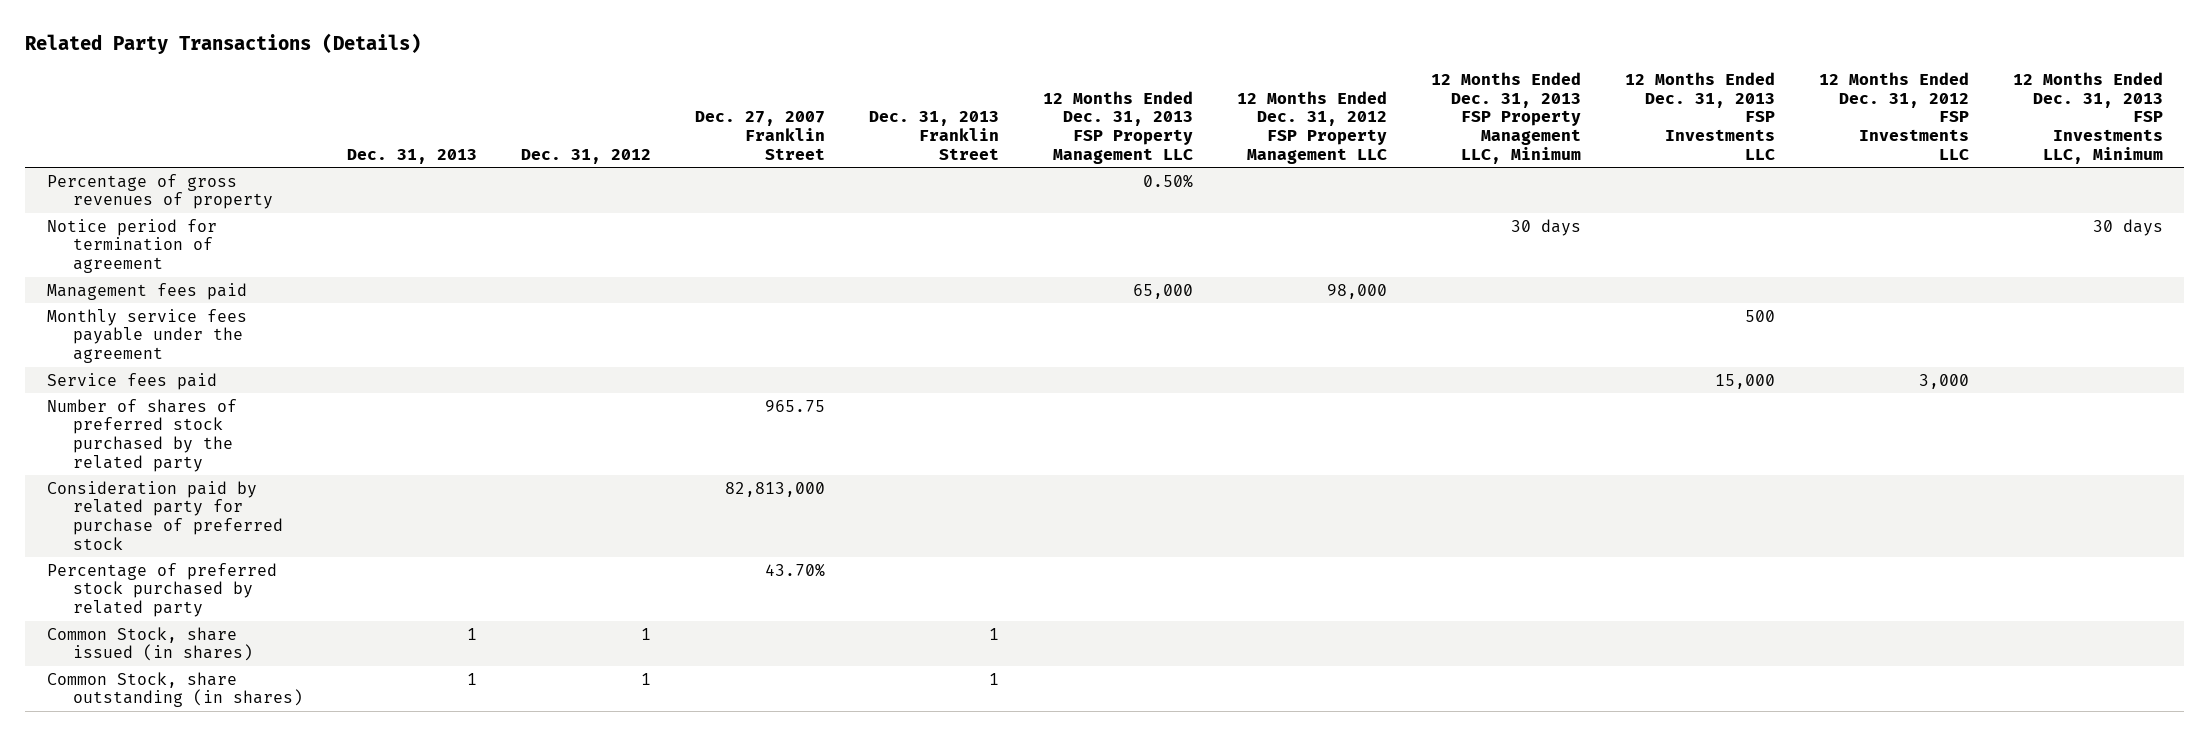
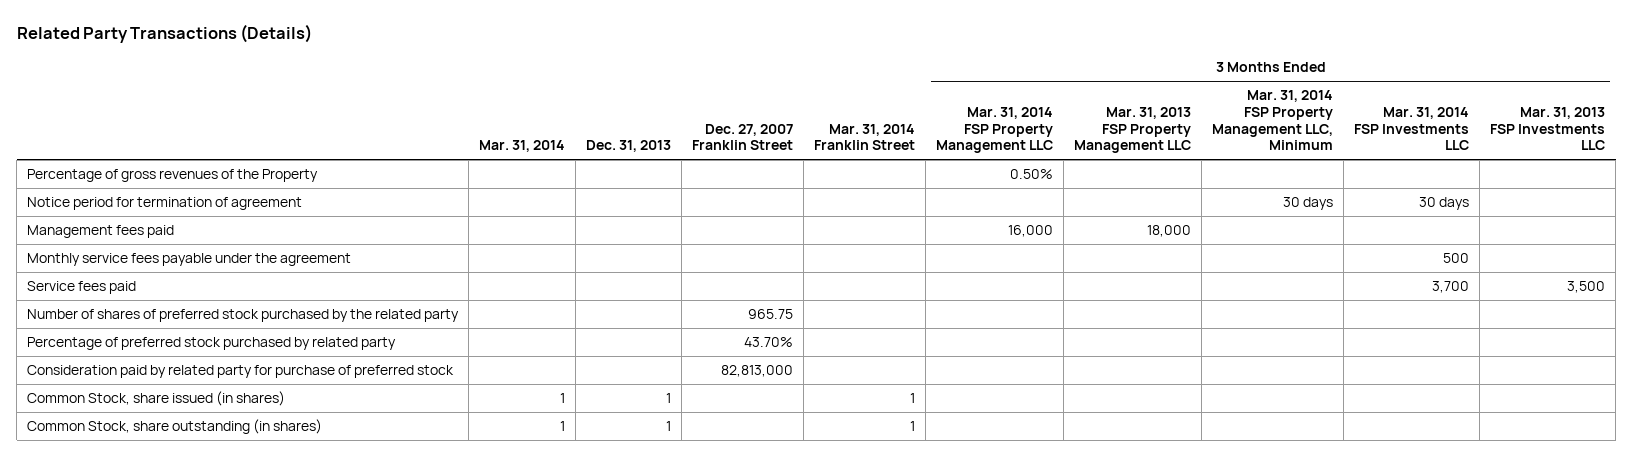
- | Dec. 31, 2013 | Dec. 31, 2012 | Dec. 27, 2007 Franklin Street | Dec. 31, 2013 Franklin Street | 12 Months Ended Dec. 31, 2013 FSP Property Management LLC | 12 Months Ended Dec. 31, 2012 FSP Property Management LLC | 12 Months Ended Dec. 31, 2013 FSP Property Management LLC, Minimum | 12 Months Ended Dec. 31, 2013 FSP Investments LLC | 12 Months Ended Dec. 31, 2012 FSP Investments LLC | 12 Months Ended Dec. 31, 2013 FSP Investments LLC, Minimum
+ | Mar. 31, 2014 | Dec. 31, 2013 | Dec. 27, 2007 Franklin Street | Mar. 31, 2014 Franklin Street | 3 Months Ended Mar. 31, 2014 FSP Property Management LLC | 3 Months Ended Mar. 31, 2013 FSP Property Management LLC | 3 Months Ended Mar. 31, 2014 FSP Property Management LLC, Minimum | 3 Months Ended Mar. 31, 2014 FSP Investments LLC | 3 Months Ended Mar. 31, 2013 FSP Investments LLC
- Percentage of gross revenues of property | | | | | 0.50% | | | | |
+ Percentage of gross revenues of the Property | | | | | 0.50% | | | |
moved down: Consideration paid by related party for purchase of preferred stock | | | 82,813,000 | | | | | |

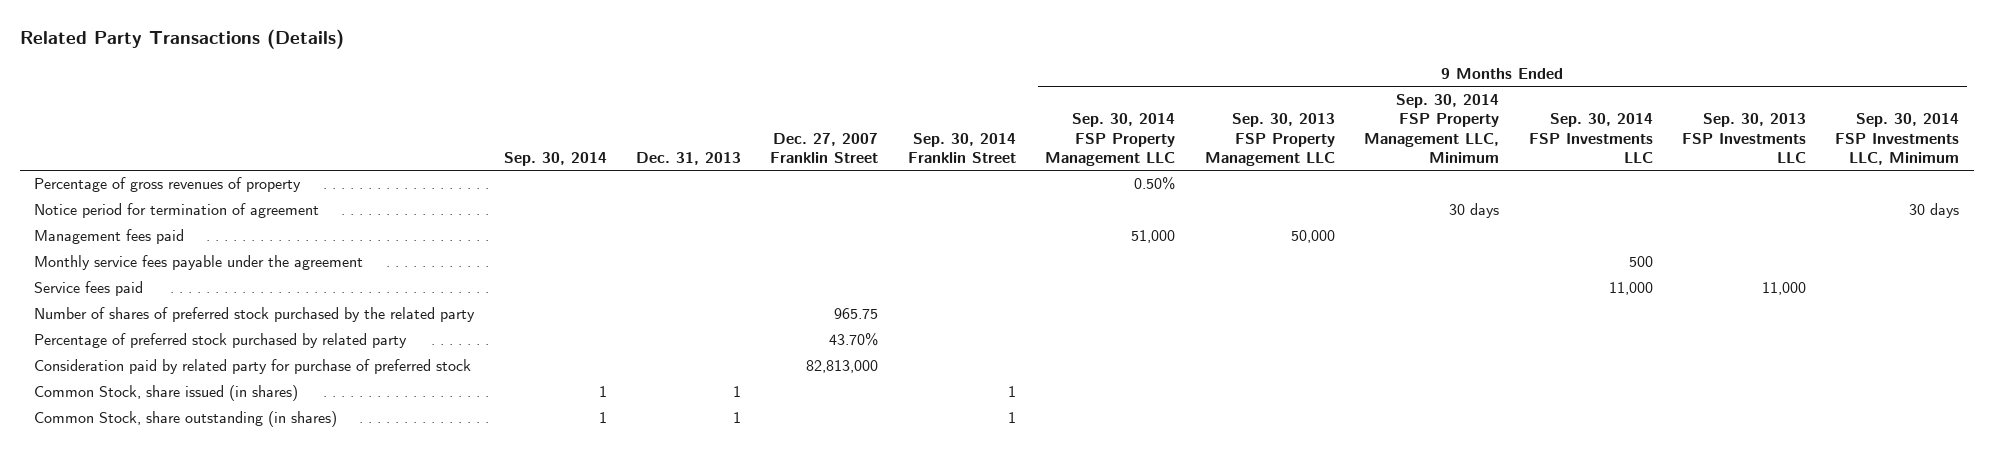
- | Mar. 31, 2014 | Dec. 31, 2013 | Dec. 27, 2007 Franklin Street | Mar. 31, 2014 Franklin Street | 3 Months Ended Mar. 31, 2014 FSP Property Management LLC | 3 Months Ended Mar. 31, 2013 FSP Property Management LLC | 3 Months Ended Mar. 31, 2014 FSP Property Management LLC, Minimum | 3 Months Ended Mar. 31, 2014 FSP Investments LLC | 3 Months Ended Mar. 31, 2013 FSP Investments LLC
+ | Sep. 30, 2014 | Dec. 31, 2013 | Dec. 27, 2007 Franklin Street | Sep. 30, 2014 Franklin Street | 9 Months Ended Sep. 30, 2014 FSP Property Management LLC | 9 Months Ended Sep. 30, 2013 FSP Property Management LLC | 9 Months Ended Sep. 30, 2014 FSP Property Management LLC, Minimum | 9 Months Ended Sep. 30, 2014 FSP Investments LLC | 9 Months Ended Sep. 30, 2013 FSP Investments LLC | 9 Months Ended Sep. 30, 2014 FSP Investments LLC, Minimum
- Percentage of gross revenues of the Property | | | | | 0.50% | | | |
+ Percentage of gross revenues of property | | | | | 0.50% | | | | |

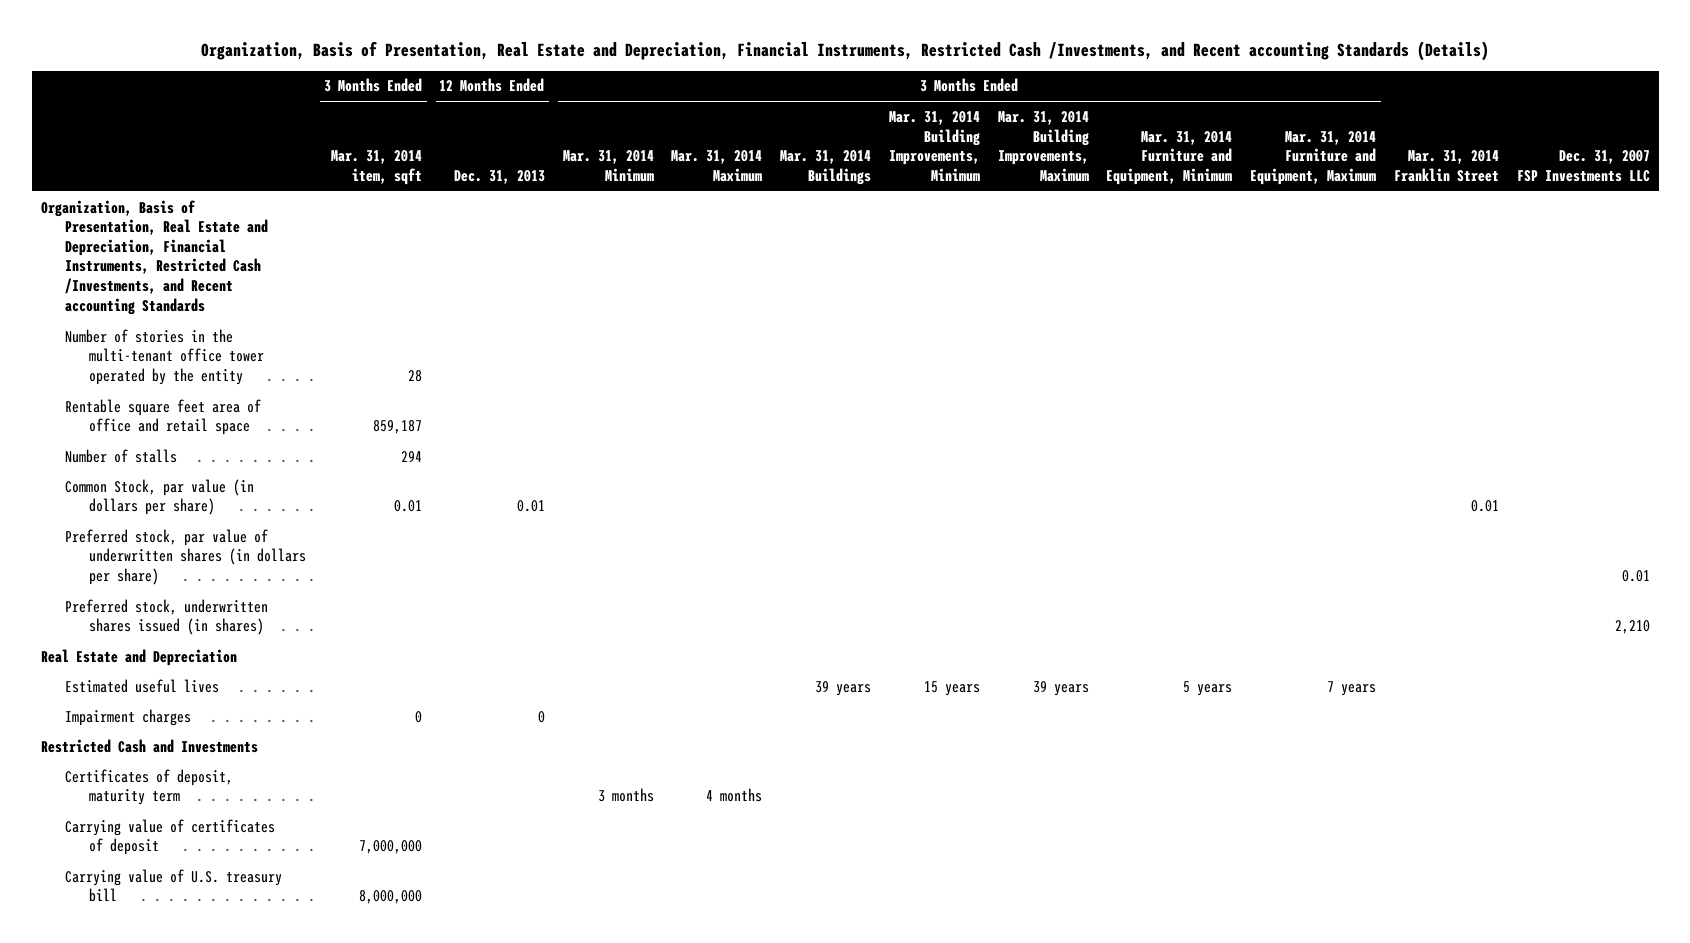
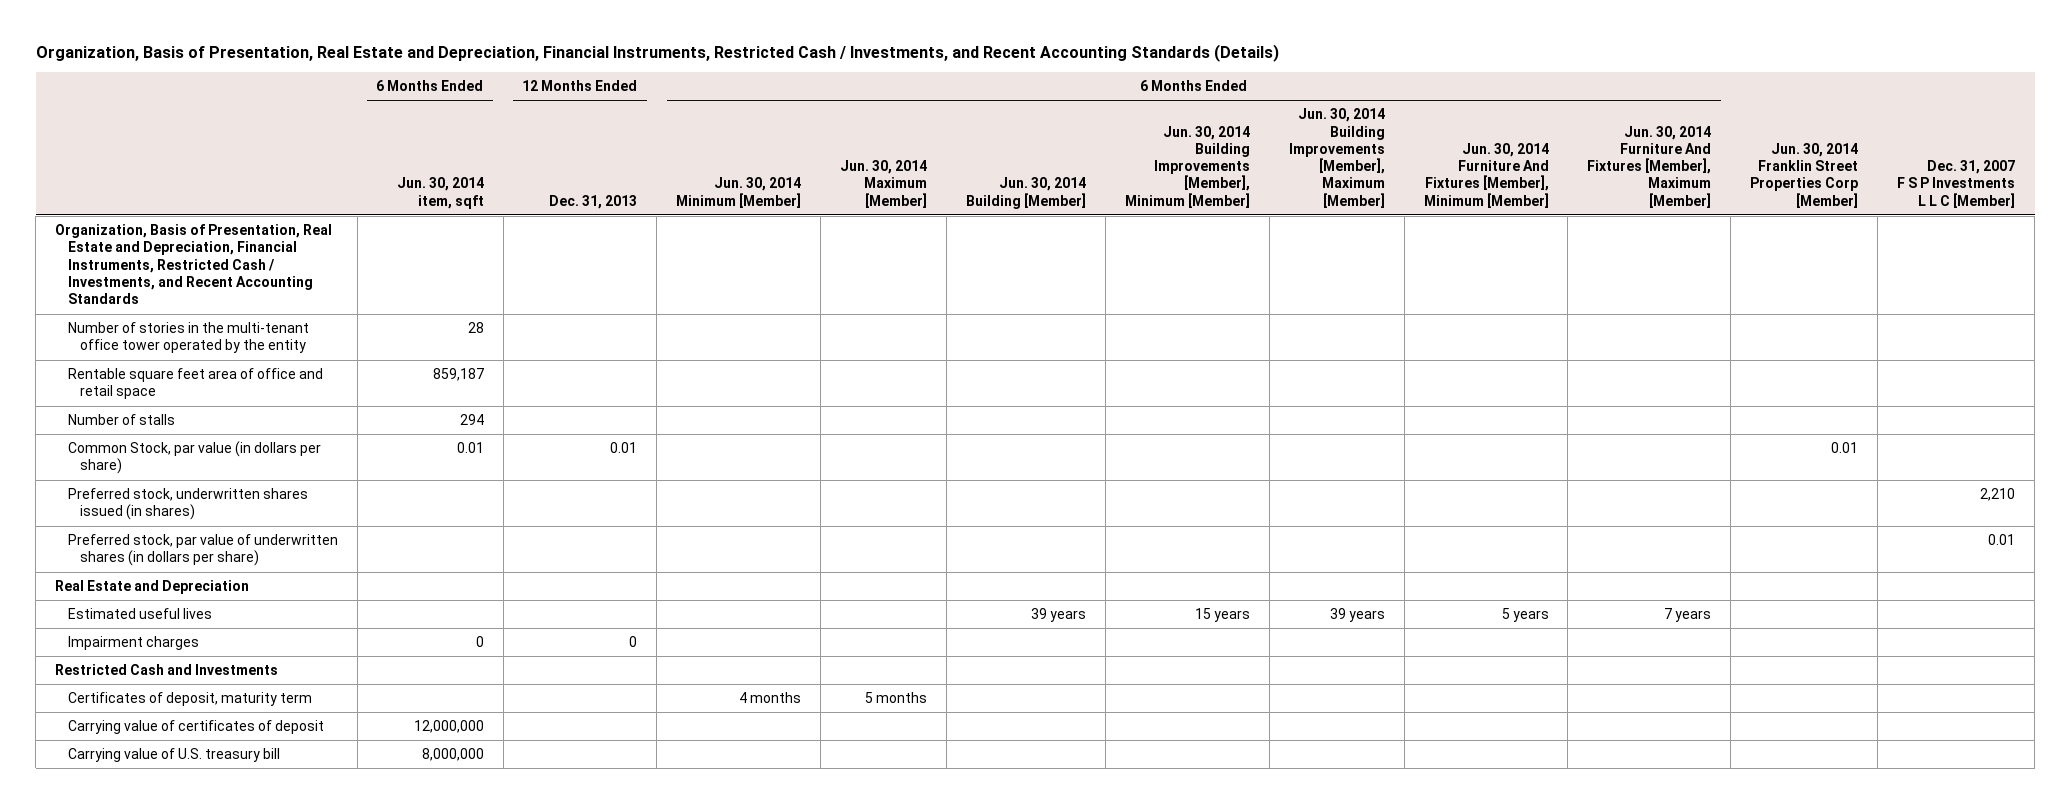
- Organization, Basis of Presentation, Real Estate and Depreciation, Financial Instruments, Restricted Cash /Investments, and Recent accounting Standards (Details)
+ Organization, Basis of Presentation, Real Estate and Depreciation, Financial Instruments, Restricted Cash / Investments, and Recent Accounting Standards (Details)
- | 3 Months Ended Mar. 31, 2014 item, sqft | 12 Months Ended Dec. 31, 2013 | 3 Months Ended Mar. 31, 2014 Minimum | 3 Months Ended Mar. 31, 2014 Maximum | 3 Months Ended Mar. 31, 2014 Buildings | 3 Months Ended Mar. 31, 2014 Building Improvements, Minimum | 3 Months Ended Mar. 31, 2014 Building Improvements, Maximum | 3 Months Ended Mar. 31, 2014 Furniture and Equipment, Minimum | 3 Months Ended Mar. 31, 2014 Furniture and Equipment, Maximum | Mar. 31, 2014 Franklin Street | Dec. 31, 2007 FSP Investments LLC
+ | 6 Months Ended Jun. 30, 2014 item, sqft | 12 Months Ended Dec. 31, 2013 | 6 Months Ended Jun. 30, 2014 Minimum [Member] | 6 Months Ended Jun. 30, 2014 Maximum [Member] | 6 Months Ended Jun. 30, 2014 Building [Member] | 6 Months Ended Jun. 30, 2014 Building Improvements [Member], Minimum [Member] | 6 Months Ended Jun. 30, 2014 Building Improvements [Member], Maximum [Member] | 6 Months Ended Jun. 30, 2014 Furniture And Fixtures [Member], Minimum [Member] | 6 Months Ended Jun. 30, 2014 Furniture And Fixtures [Member], Maximum [Member] | Jun. 30, 2014 Franklin Street Properties Corp [Member] | Dec. 31, 2007 F S P Investments L L C [Member]
- Organization, Basis of Presentation, Real Estate and Depreciation, Financial Instruments, Restricted Cash /Investments, and Recent accounting Standards
+ Organization, Basis of Presentation, Real Estate and Depreciation, Financial Instruments, Restricted Cash / Investments, and Recent Accounting Standards
moved down: Preferred stock, par value of underwritten shares (in dollars per share) | | | | | | | | | | | 0.01

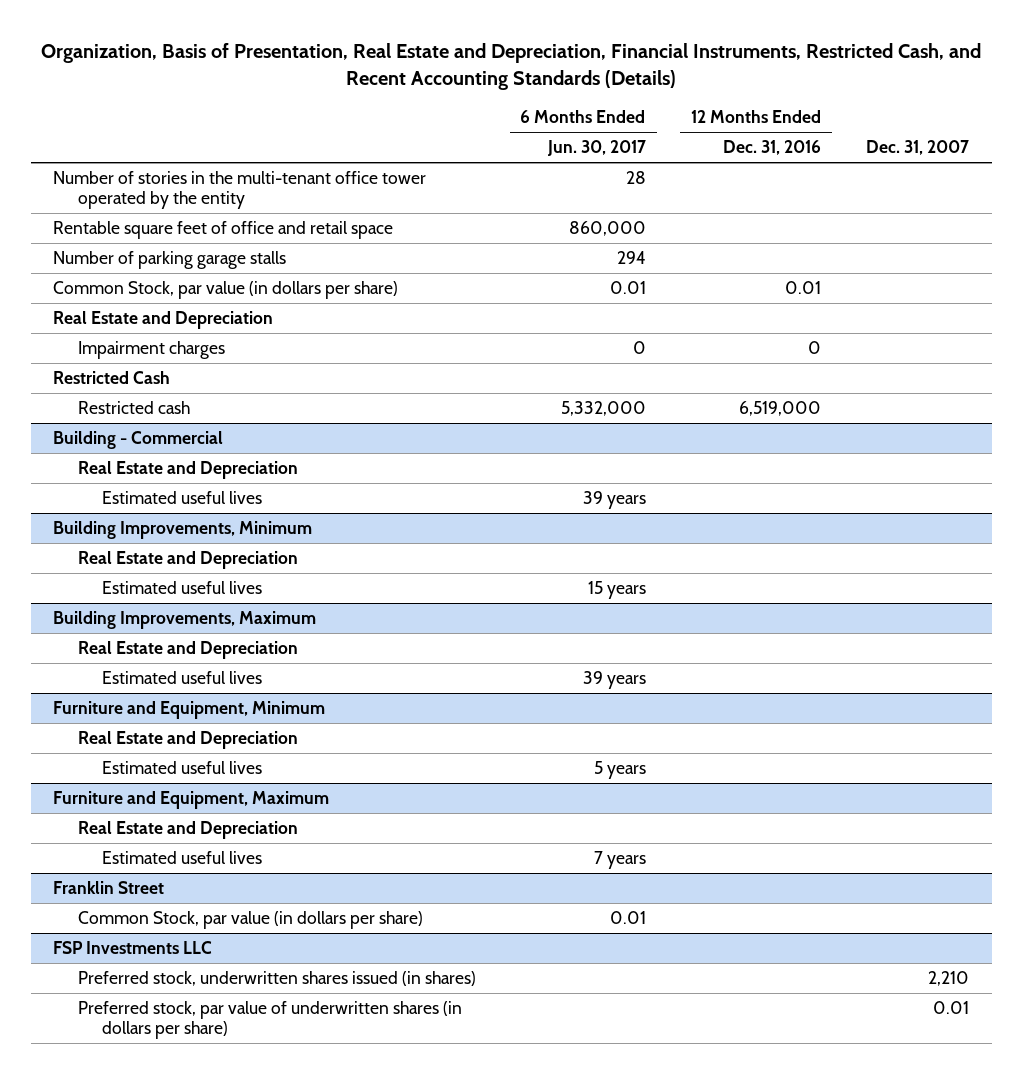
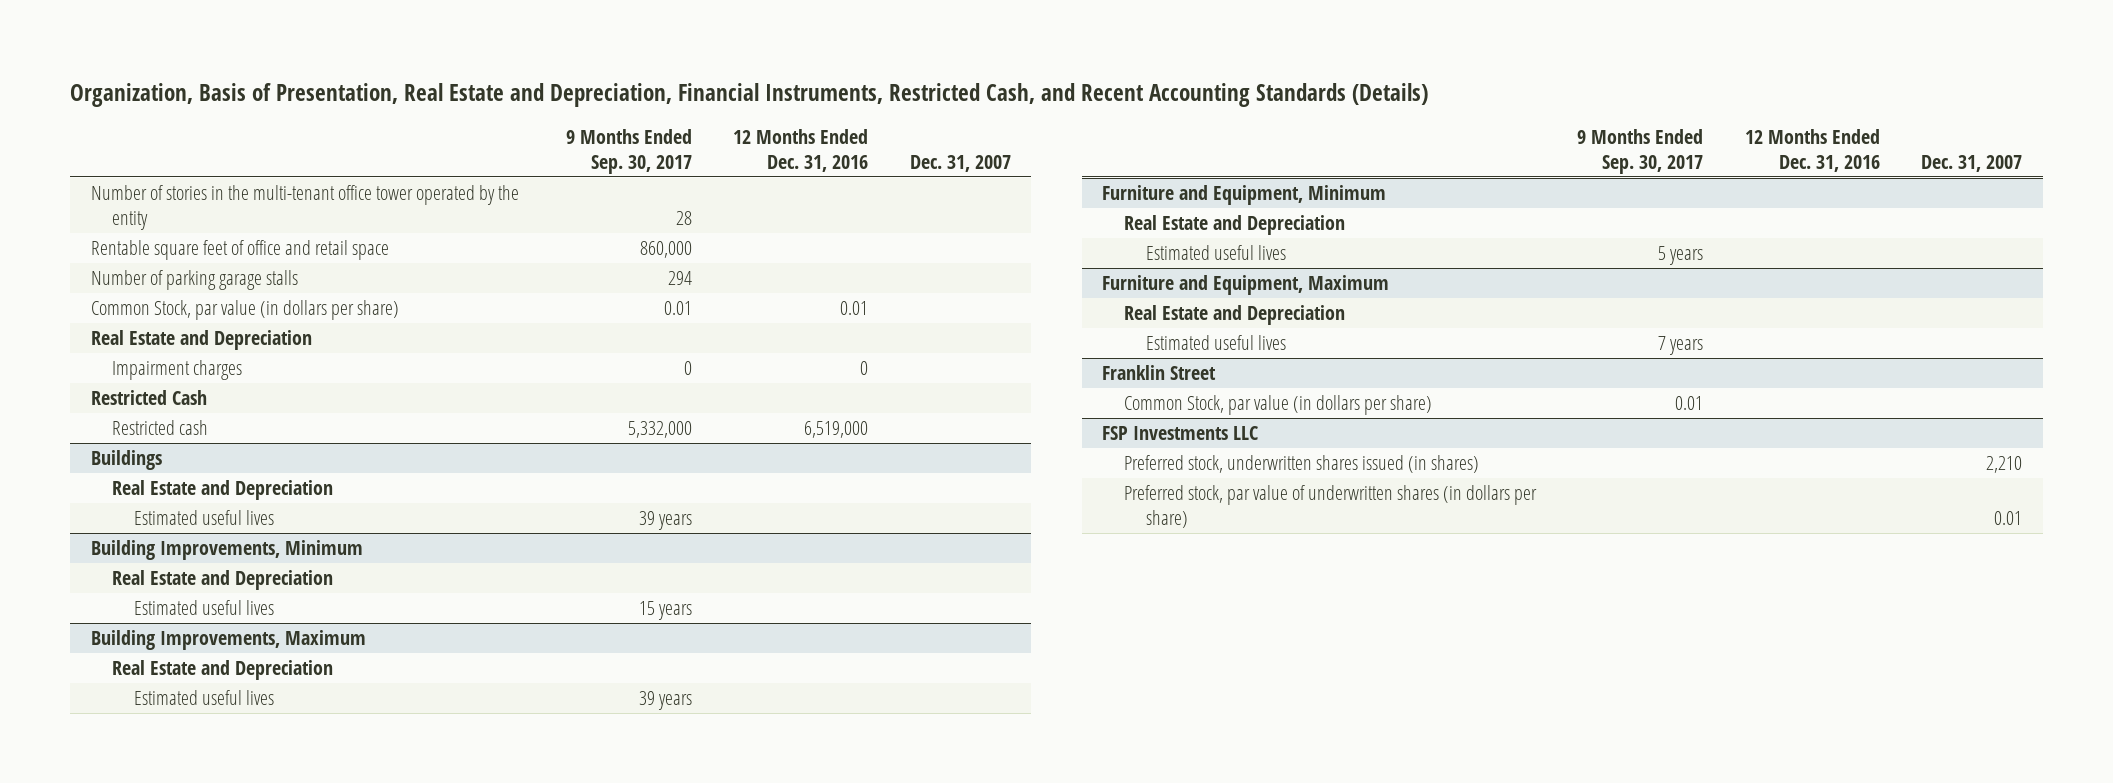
- | 6 Months Ended Jun. 30, 2017 | 12 Months Ended Dec. 31, 2016 | Dec. 31, 2007
+ | 9 Months Ended Sep. 30, 2017 | 12 Months Ended Dec. 31, 2016 | Dec. 31, 2007
- Building - Commercial
+ Buildings

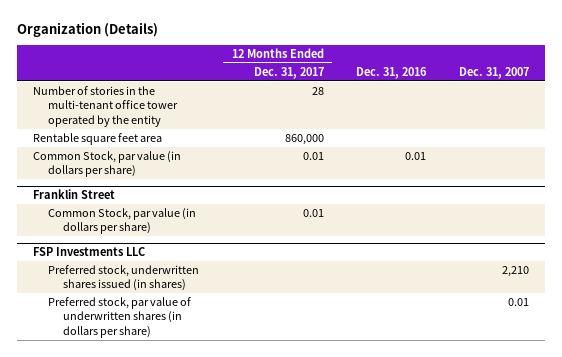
- Organization, Basis of Presentation, Real Estate and Depreciation, Financial Instruments, Restricted Cash, and Recent Accounting Standards (Details)
+ Organization (Details)
- | 9 Months Ended Sep. 30, 2017 | 12 Months Ended Dec. 31, 2016 | Dec. 31, 2007
+ | 12 Months Ended Dec. 31, 2017 | Dec. 31, 2016 | Dec. 31, 2007
- Rentable square feet of office and retail space | 860,000 | |
- Number of parking garage stalls | 294 | |
+ Rentable square feet area | 860,000 | |
- Real Estate and Depreciation
- Impairment charges | 0 | 0 |
- Restricted Cash
- Restricted cash | 5,332,000 | 6,519,000 |
- Buildings
- Real Estate and Depreciation
- Estimated useful lives | 39 years | |
- Building Improvements, Minimum
- Real Estate and Depreciation
- Estimated useful lives | 15 years | |
- Building Improvements, Maximum
- Real Estate and Depreciation
- Estimated useful lives | 39 years | |
- Furniture and Equipment, Minimum
- Real Estate and Depreciation
- Estimated useful lives | 5 years | |
- Furniture and Equipment, Maximum
- Real Estate and Depreciation
- Estimated useful lives | 7 years | |

